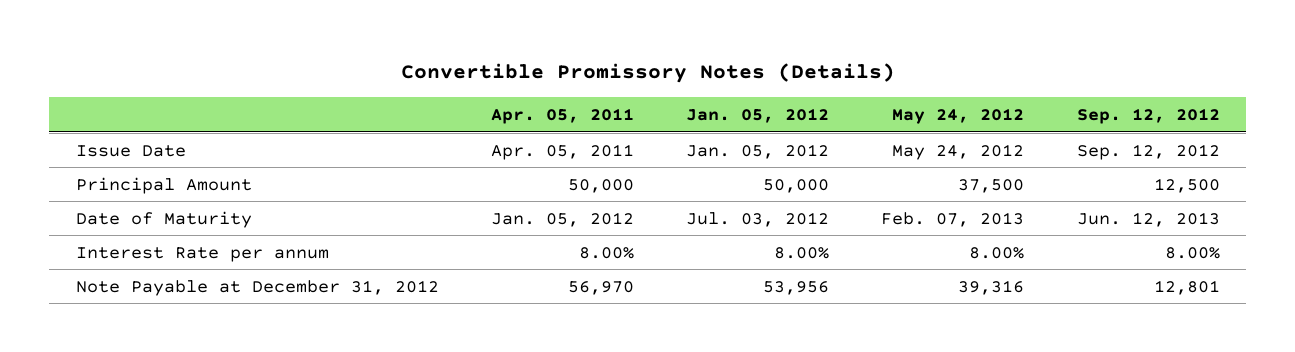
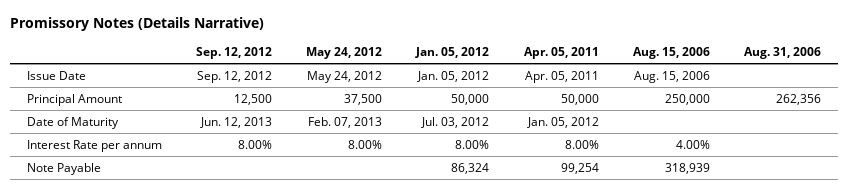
- Convertible Promissory Notes (Details)
+ Promissory Notes (Details Narrative)
- | Apr. 05, 2011 | Jan. 05, 2012 | May 24, 2012 | Sep. 12, 2012
+ | Sep. 12, 2012 | May 24, 2012 | Jan. 05, 2012 | Apr. 05, 2011 | Aug. 15, 2006 | Aug. 31, 2006
- Note Payable at December 31, 2012 | 56,970 | 53,956 | 39,316 | 12,801
+ Note Payable | | | 86,324 | 99,254 | 318,939 |

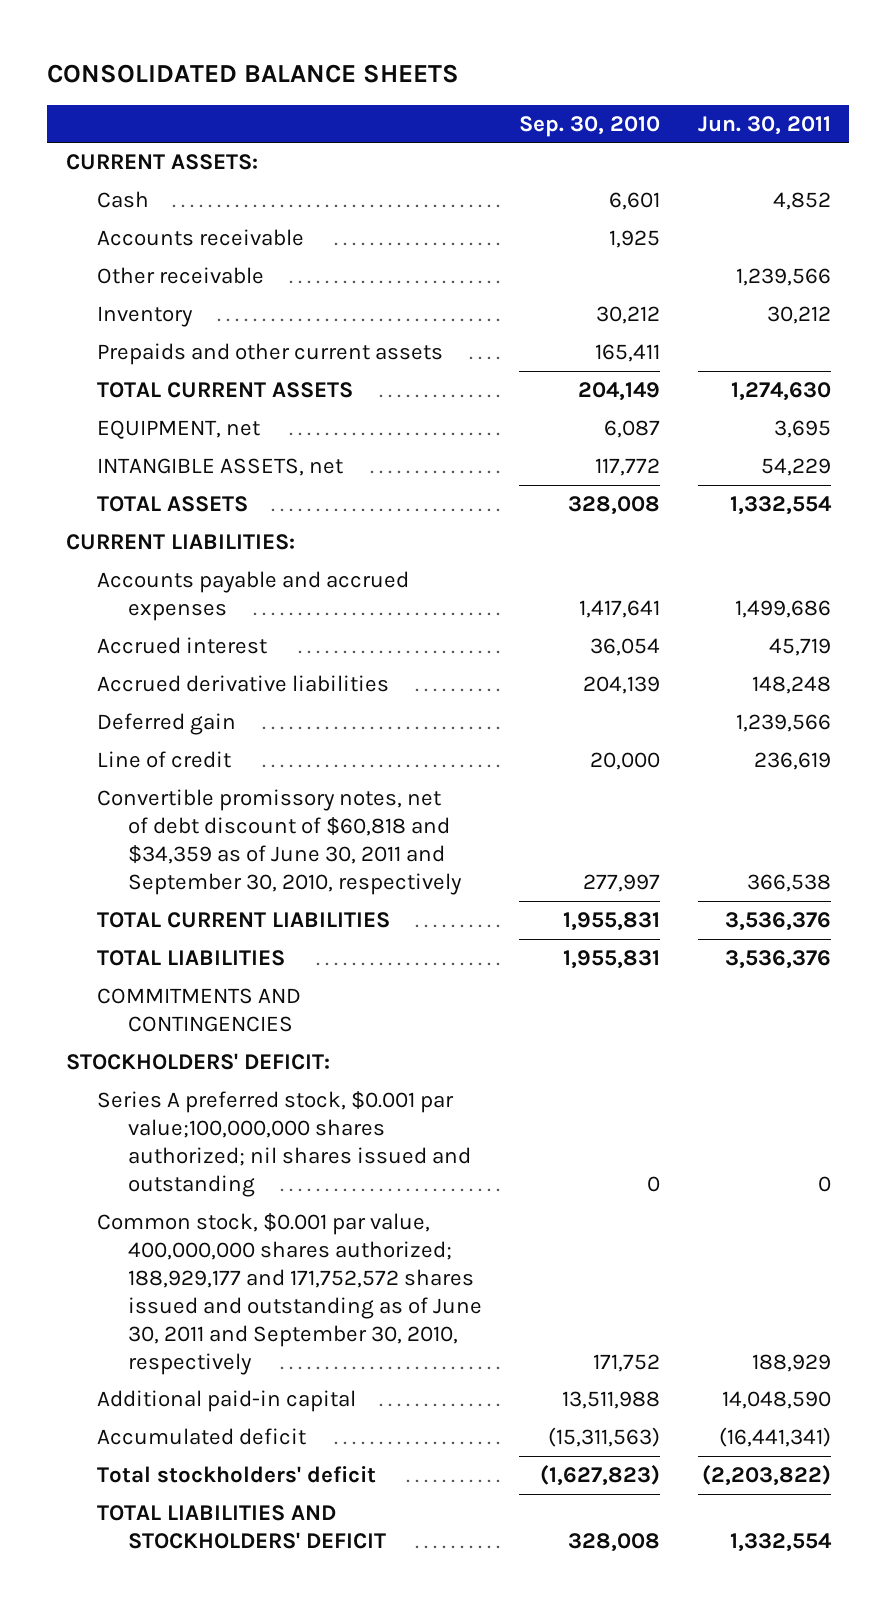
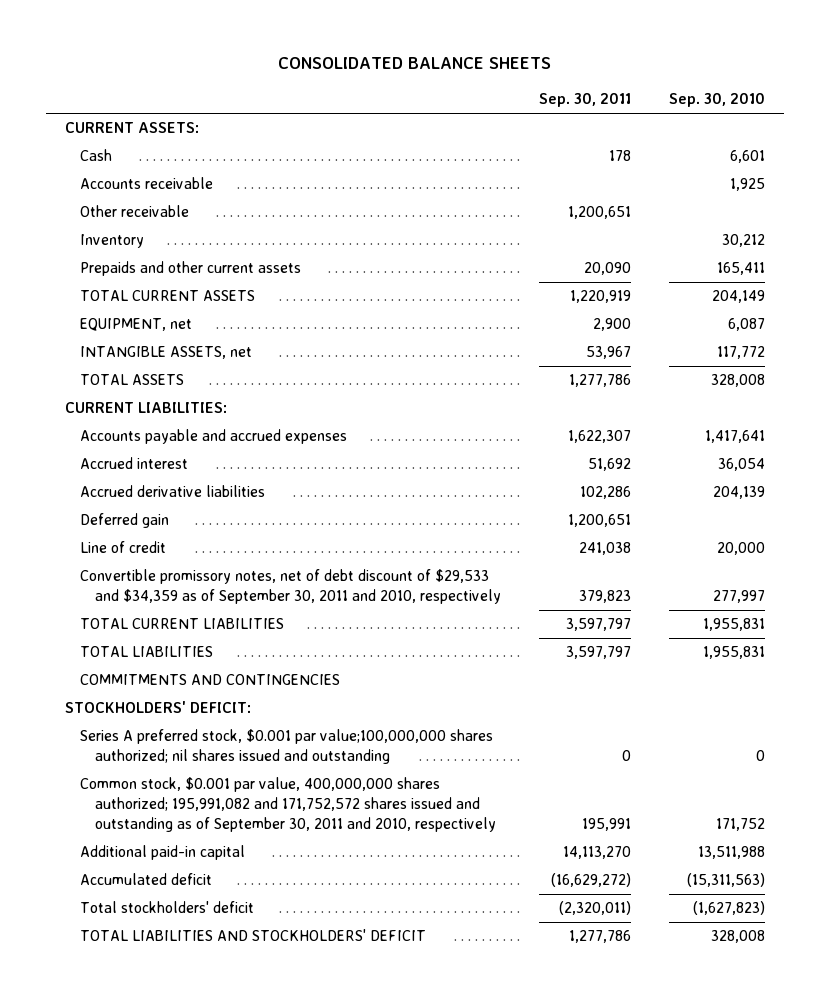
- | Sep. 30, 2010 | Jun. 30, 2011
+ | Sep. 30, 2011 | Sep. 30, 2010
- Convertible promissory notes, net of debt discount of $60,818 and $34,359 as of June 30, 2011 and September 30, 2010, respectively | 277,997 | 366,538
+ Convertible promissory notes, net of debt discount of $29,533 and $34,359 as of September 30, 2011 and 2010, respectively | 379,823 | 277,997
- Common stock, $0.001 par value, 400,000,000 shares authorized; 188,929,177 and 171,752,572 shares issued and outstanding as of June 30, 2011 and September 30, 2010, respectively | 171,752 | 188,929
+ Common stock, $0.001 par value, 400,000,000 shares authorized; 195,991,082 and 171,752,572 shares issued and outstanding as of September 30, 2011 and 2010, respectively | 195,991 | 171,752

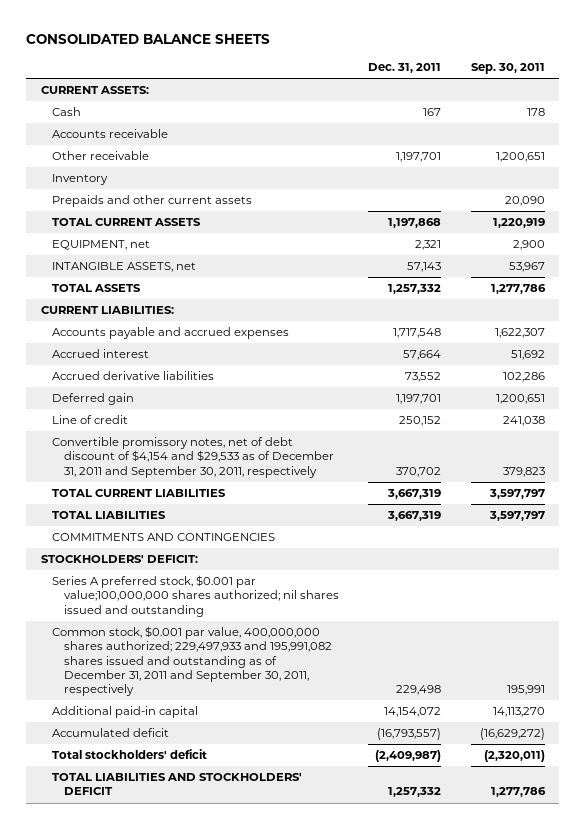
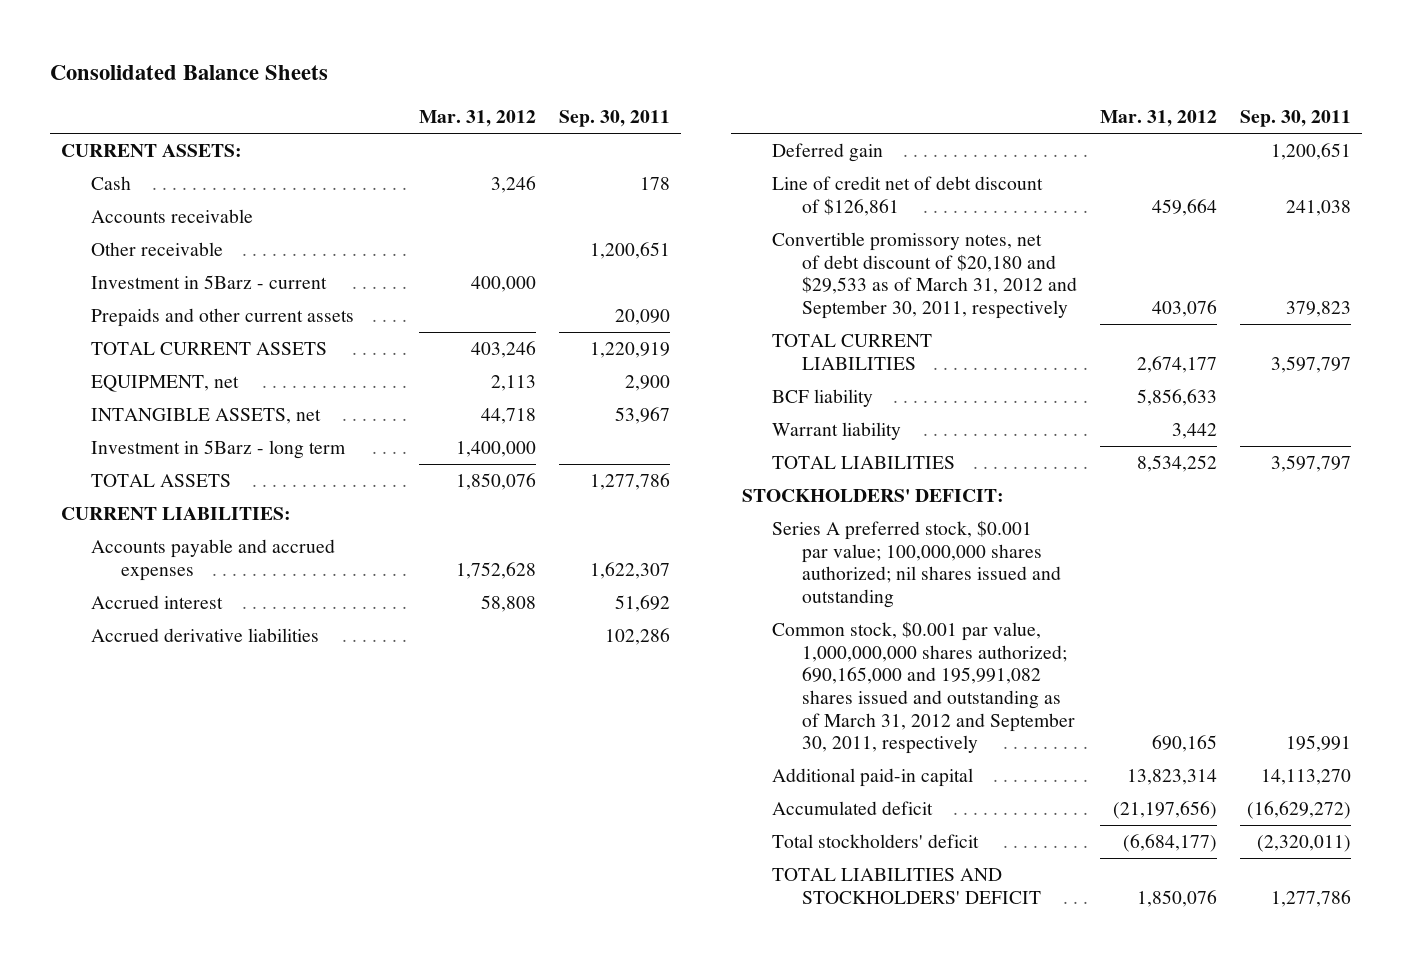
- CONSOLIDATED BALANCE SHEETS
+ Consolidated Balance Sheets
- | Dec. 31, 2011 | Sep. 30, 2011
+ | Mar. 31, 2012 | Sep. 30, 2011
- Inventory
+ Investment in 5Barz - current | 400,000 |
+ Investment in 5Barz - long term | 1,400,000 |
- Line of credit | 250,152 | 241,038
- Convertible promissory notes, net of debt discount of $4,154 and $29,533 as of December 31, 2011 and September 30, 2011, respectively | 370,702 | 379,823
+ Line of credit net of debt discount of $126,861 | 459,664 | 241,038
+ Convertible promissory notes, net of debt discount of $20,180 and $29,533 as of March 31, 2012 and September 30, 2011, respectively | 403,076 | 379,823
+ BCF liability | 5,856,633 |
+ Warrant liability | 3,442 |
- COMMITMENTS AND CONTINGENCIES
- Series A preferred stock, $0.001 par value;100,000,000 shares authorized; nil shares issued and outstanding
- Common stock, $0.001 par value, 400,000,000 shares authorized; 229,497,933 and 195,991,082 shares issued and outstanding as of December 31, 2011 and September 30, 2011, respectively | 229,498 | 195,991
+ Series A preferred stock, $0.001 par value; 100,000,000 shares authorized; nil shares issued and outstanding
+ Common stock, $0.001 par value, 1,000,000,000 shares authorized; 690,165,000 and 195,991,082 shares issued and outstanding as of March 31, 2012 and September 30, 2011, respectively | 690,165 | 195,991

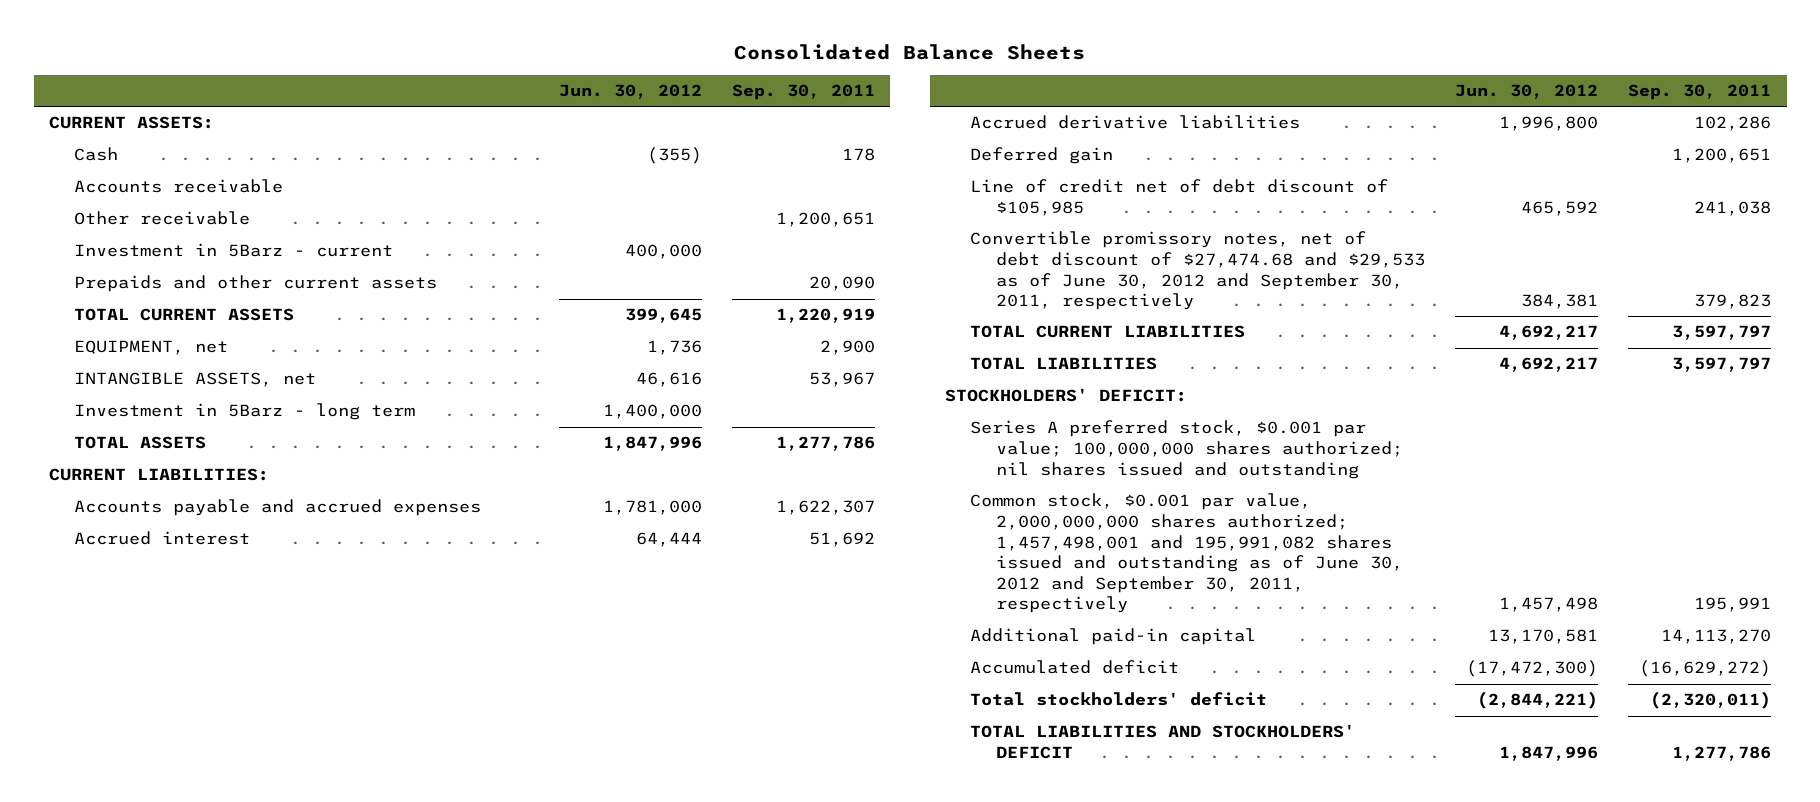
- | Mar. 31, 2012 | Sep. 30, 2011
+ | Jun. 30, 2012 | Sep. 30, 2011
- Line of credit net of debt discount of $126,861 | 459,664 | 241,038
- Convertible promissory notes, net of debt discount of $20,180 and $29,533 as of March 31, 2012 and September 30, 2011, respectively | 403,076 | 379,823
+ Line of credit net of debt discount of $105,985 | 465,592 | 241,038
+ Convertible promissory notes, net of debt discount of $27,474.68 and $29,533 as of June 30, 2012 and September 30, 2011, respectively | 384,381 | 379,823
- BCF liability | 5,856,633 |
- Warrant liability | 3,442 |
- Common stock, $0.001 par value, 1,000,000,000 shares authorized; 690,165,000 and 195,991,082 shares issued and outstanding as of March 31, 2012 and September 30, 2011, respectively | 690,165 | 195,991
+ Common stock, $0.001 par value, 2,000,000,000 shares authorized; 1,457,498,001 and 195,991,082 shares issued and outstanding as of June 30, 2012 and September 30, 2011, respectively | 1,457,498 | 195,991

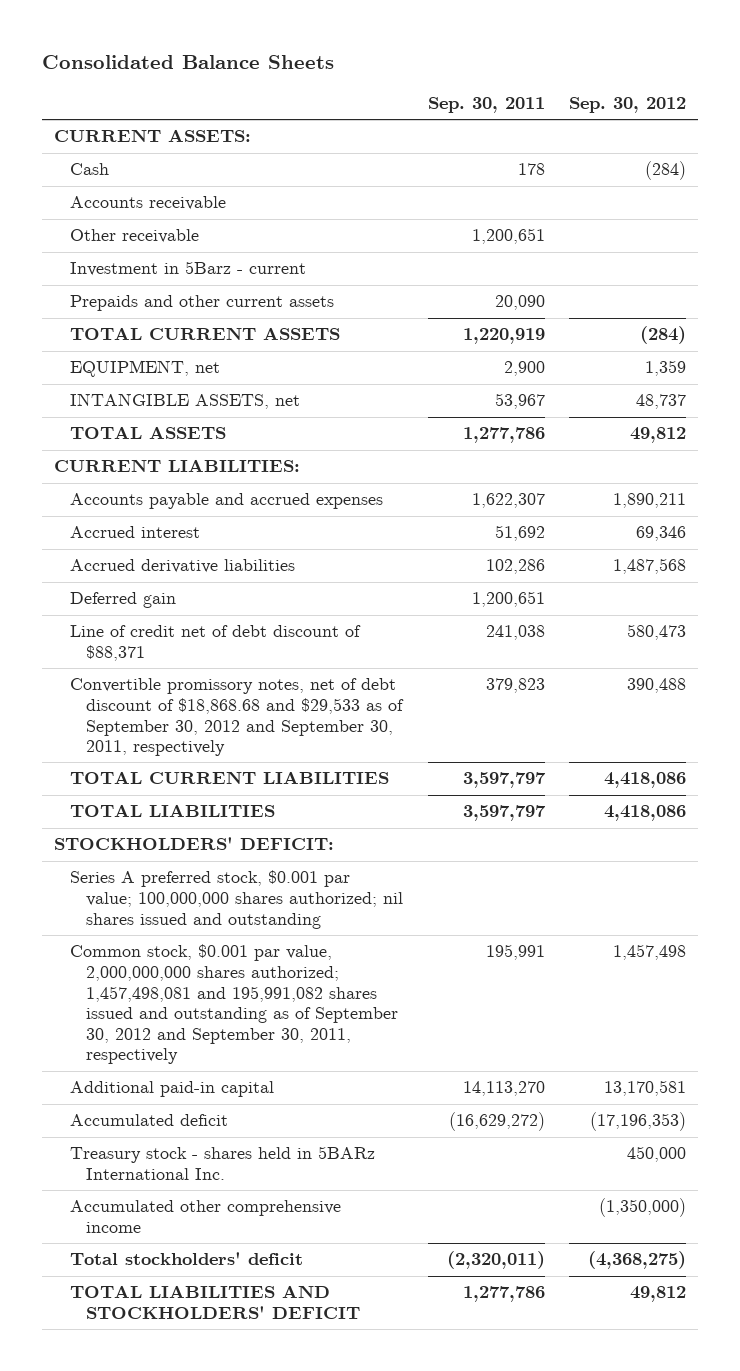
- | Jun. 30, 2012 | Sep. 30, 2011
+ | Sep. 30, 2011 | Sep. 30, 2012
- Investment in 5Barz - long term | 1,400,000 |
- Line of credit net of debt discount of $105,985 | 465,592 | 241,038
- Convertible promissory notes, net of debt discount of $27,474.68 and $29,533 as of June 30, 2012 and September 30, 2011, respectively | 384,381 | 379,823
+ Line of credit net of debt discount of $88,371 | 241,038 | 580,473
+ Convertible promissory notes, net of debt discount of $18,868.68 and $29,533 as of September 30, 2012 and September 30, 2011, respectively | 379,823 | 390,488
- Common stock, $0.001 par value, 2,000,000,000 shares authorized; 1,457,498,001 and 195,991,082 shares issued and outstanding as of June 30, 2012 and September 30, 2011, respectively | 1,457,498 | 195,991
+ Common stock, $0.001 par value, 2,000,000,000 shares authorized; 1,457,498,081 and 195,991,082 shares issued and outstanding as of September 30, 2012 and September 30, 2011, respectively | 195,991 | 1,457,498
+ Treasury stock - shares held in 5BARz International Inc. | | 450,000
+ Accumulated other comprehensive income | | (1,350,000)

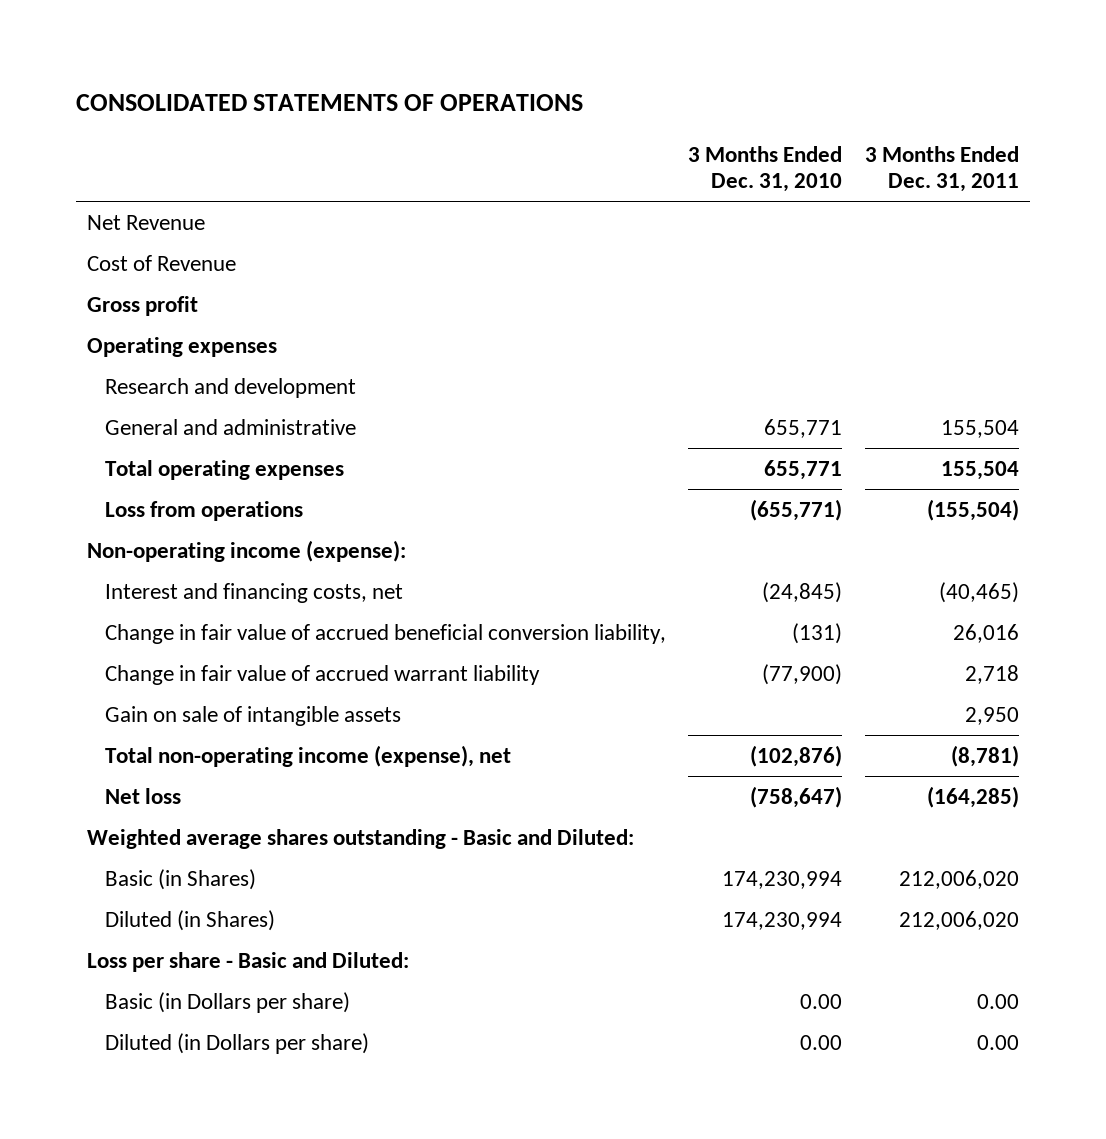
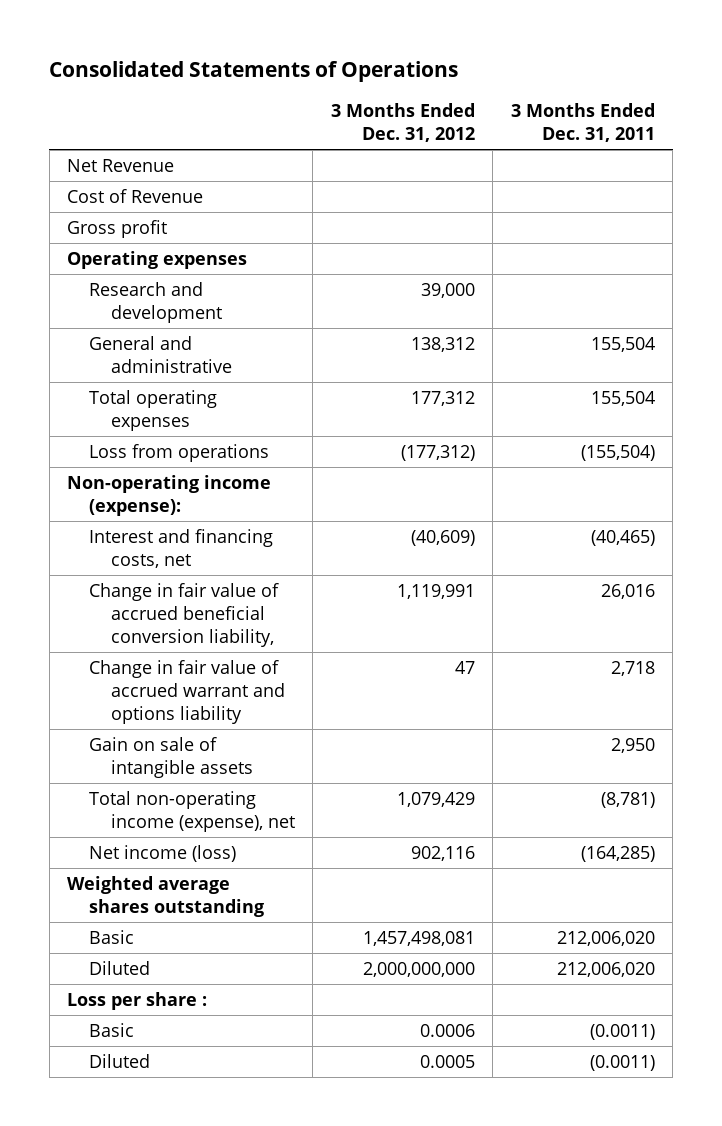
- CONSOLIDATED STATEMENTS OF OPERATIONS
+ Consolidated Statements of Operations
- | 3 Months Ended Dec. 31, 2010 | 3 Months Ended Dec. 31, 2011
+ | 3 Months Ended Dec. 31, 2012 | 3 Months Ended Dec. 31, 2011
- Change in fair value of accrued warrant liability | (77,900) | 2,718
+ Change in fair value of accrued warrant and options liability | 47 | 2,718
- Net loss | (758,647) | (164,285)
- Weighted average shares outstanding - Basic and Diluted:
- Basic (in Shares) | 174,230,994 | 212,006,020
- Diluted (in Shares) | 174,230,994 | 212,006,020
- Loss per share - Basic and Diluted:
- Basic (in Dollars per share) | 0.00 | 0.00
- Diluted (in Dollars per share) | 0.00 | 0.00
+ Net income (loss) | 902,116 | (164,285)
+ Weighted average shares outstanding
+ Basic | 1,457,498,081 | 212,006,020
+ Diluted | 2,000,000,000 | 212,006,020
+ Loss per share :
+ Basic | 0.0006 | (0.0011)
+ Diluted | 0.0005 | (0.0011)

